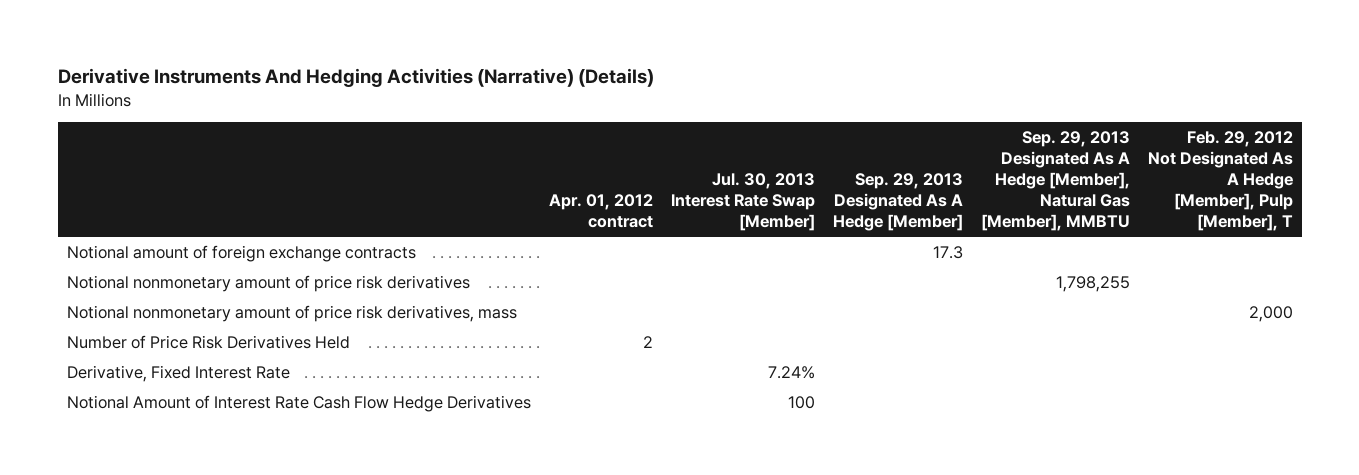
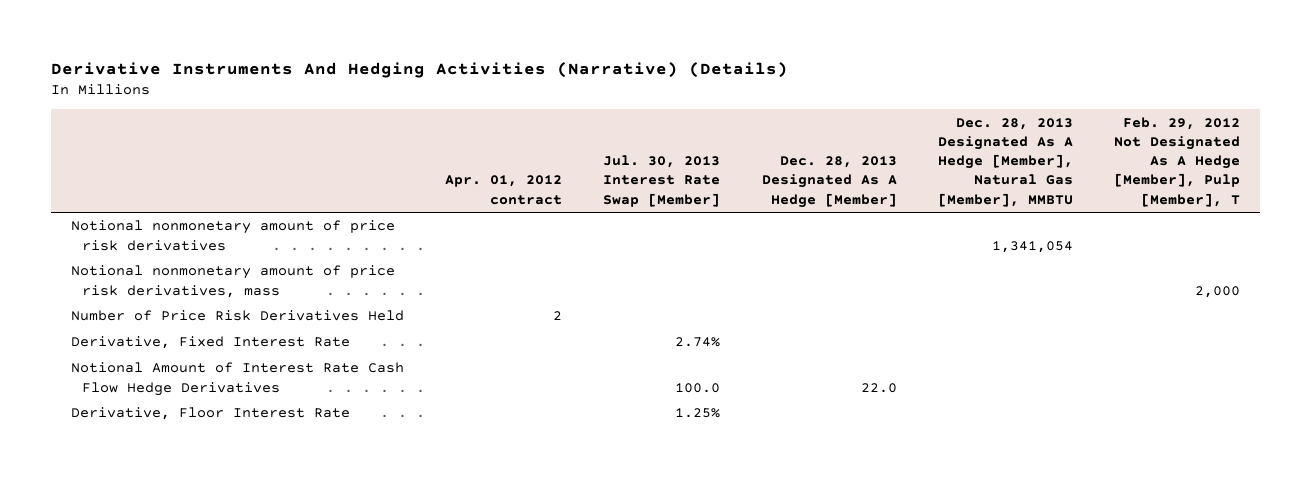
- | Apr. 01, 2012 contract | Jul. 30, 2013 Interest Rate Swap [Member] | Sep. 29, 2013 Designated As A Hedge [Member] | Sep. 29, 2013 Designated As A Hedge [Member], Natural Gas [Member], MMBTU | Feb. 29, 2012 Not Designated As A Hedge [Member], Pulp [Member], T
+ | Apr. 01, 2012 contract | Jul. 30, 2013 Interest Rate Swap [Member] | Dec. 28, 2013 Designated As A Hedge [Member] | Dec. 28, 2013 Designated As A Hedge [Member], Natural Gas [Member], MMBTU | Feb. 29, 2012 Not Designated As A Hedge [Member], Pulp [Member], T
- Notional amount of foreign exchange contracts | | | 17.3 | |
- Derivative, Fixed Interest Rate | | 7.24% | | |
- Notional Amount of Interest Rate Cash Flow Hedge Derivatives | | 100 | | |
+ Derivative, Fixed Interest Rate | | 2.74% | | |
+ Notional Amount of Interest Rate Cash Flow Hedge Derivatives | | 100.0 | 22.0 | |
+ Derivative, Floor Interest Rate | | 1.25% | | |

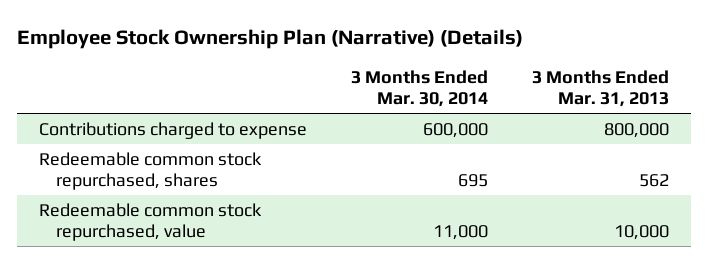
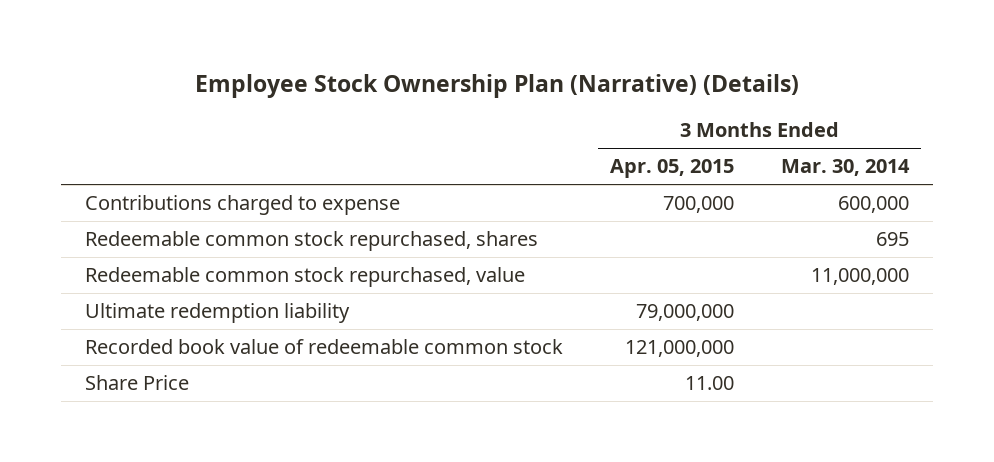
- | 3 Months Ended Mar. 30, 2014 | 3 Months Ended Mar. 31, 2013
+ | 3 Months Ended Apr. 05, 2015 | 3 Months Ended Mar. 30, 2014
- Redeemable common stock repurchased, value | 11,000 | 10,000
+ Redeemable common stock repurchased, value | | 11,000,000
+ Ultimate redemption liability | 79,000,000 |
+ Recorded book value of redeemable common stock | 121,000,000 |
+ Share Price | 11.00 |

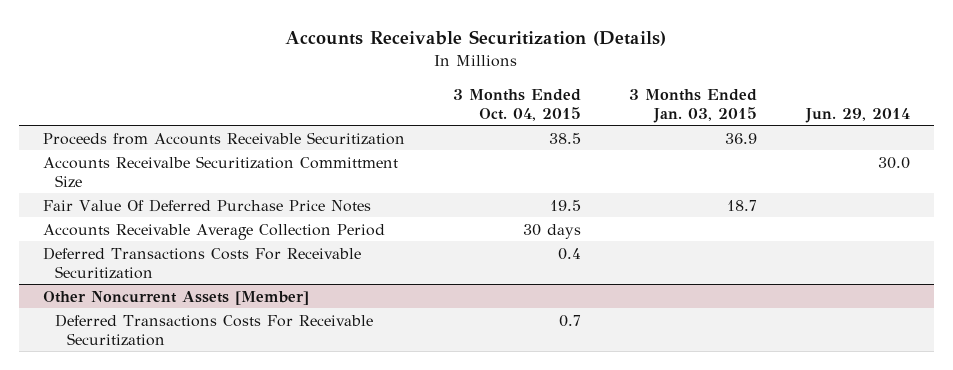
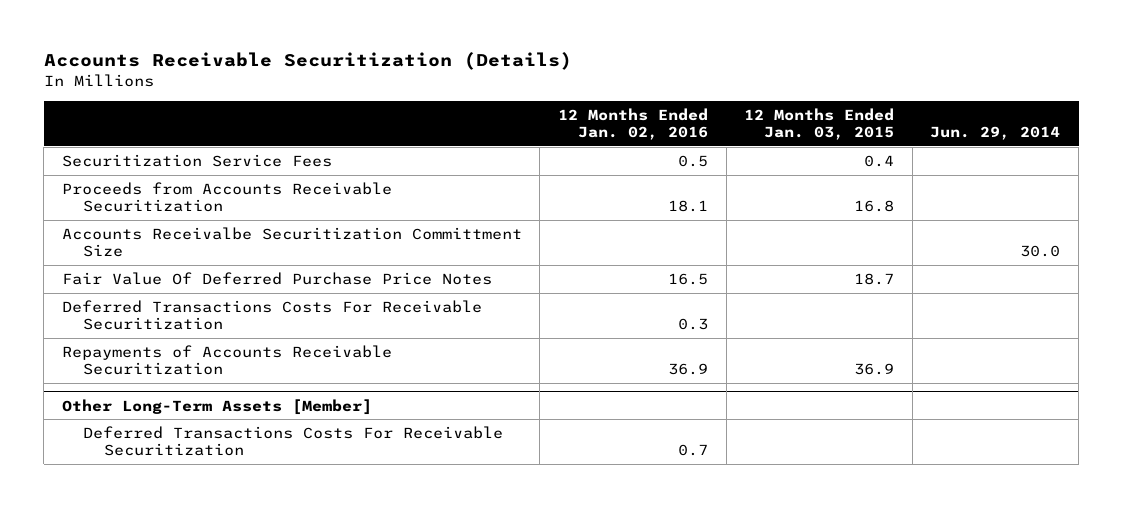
- | 3 Months Ended Oct. 04, 2015 | 3 Months Ended Jan. 03, 2015 | Jun. 29, 2014
+ | 12 Months Ended Jan. 02, 2016 | 12 Months Ended Jan. 03, 2015 | Jun. 29, 2014
+ Securitization Service Fees | 0.5 | 0.4 |
- Accounts Receivable Average Collection Period | 30 days | |
- Other Noncurrent Assets [Member]
+ Repayments of Accounts Receivable Securitization | 36.9 | 36.9 |
+ Other Long-Term Assets [Member]

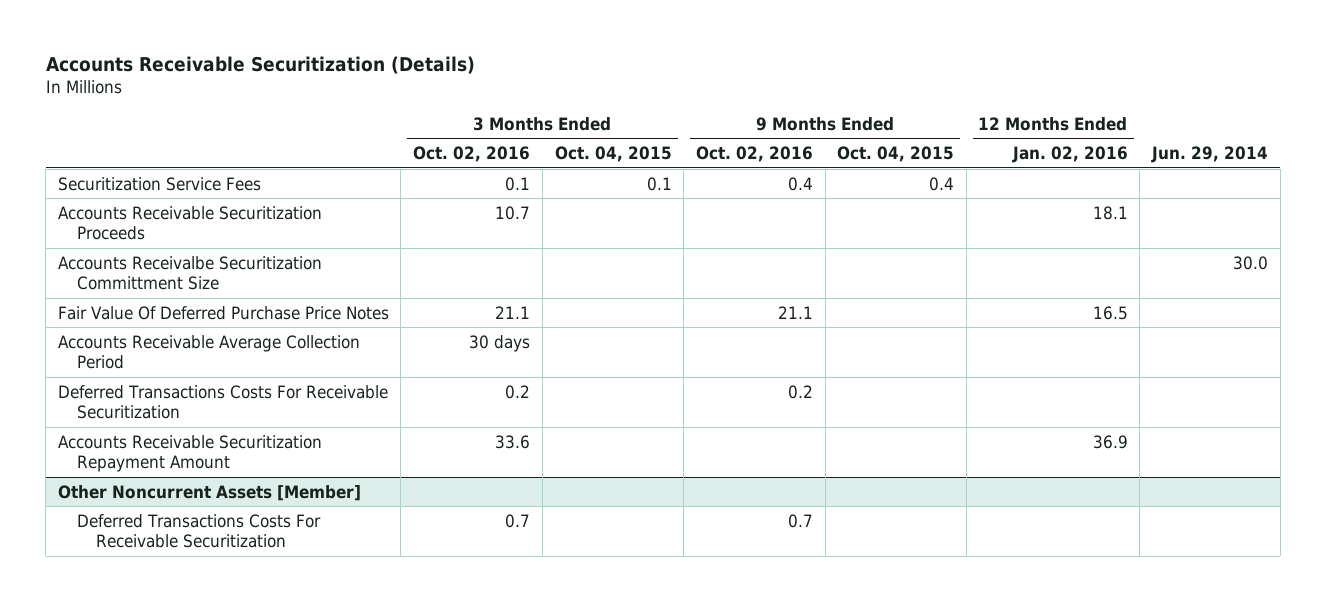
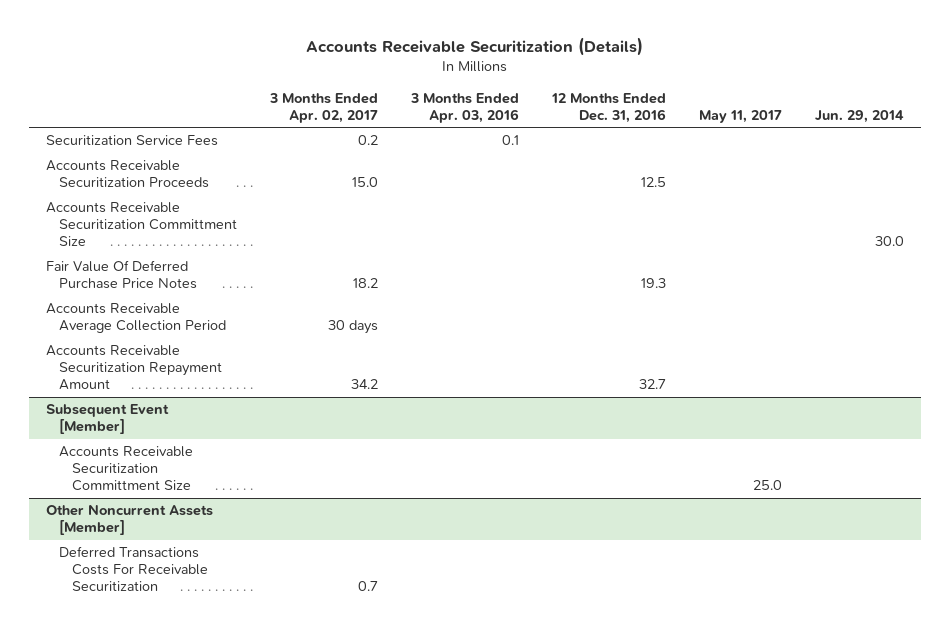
- | 3 Months Ended Oct. 02, 2016 | 3 Months Ended Oct. 04, 2015 | 9 Months Ended Oct. 02, 2016 | 9 Months Ended Oct. 04, 2015 | 12 Months Ended Jan. 02, 2016 | Jun. 29, 2014
+ | 3 Months Ended Apr. 02, 2017 | 3 Months Ended Apr. 03, 2016 | 12 Months Ended Dec. 31, 2016 | May 11, 2017 | Jun. 29, 2014
- Accounts Receivalbe Securitization Committment Size | | | | | | 30.0
+ Accounts Receivable Securitization Committment Size | | | | | 30.0
- Deferred Transactions Costs For Receivable Securitization | 0.2 | | 0.2 | | |
+ Subsequent Event [Member]
+ Accounts Receivable Securitization Committment Size | | | | 25.0 |

